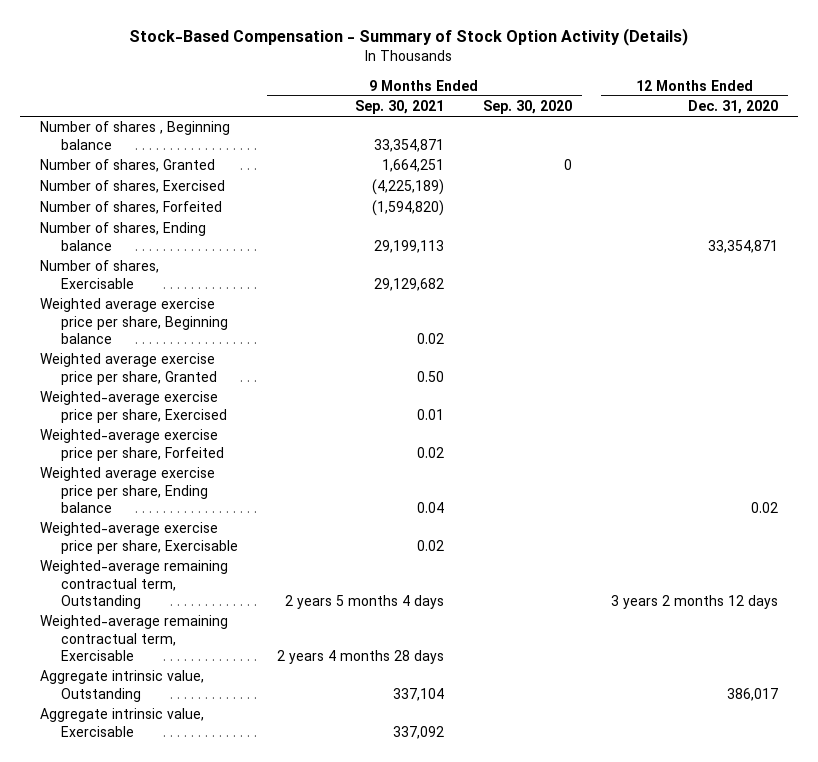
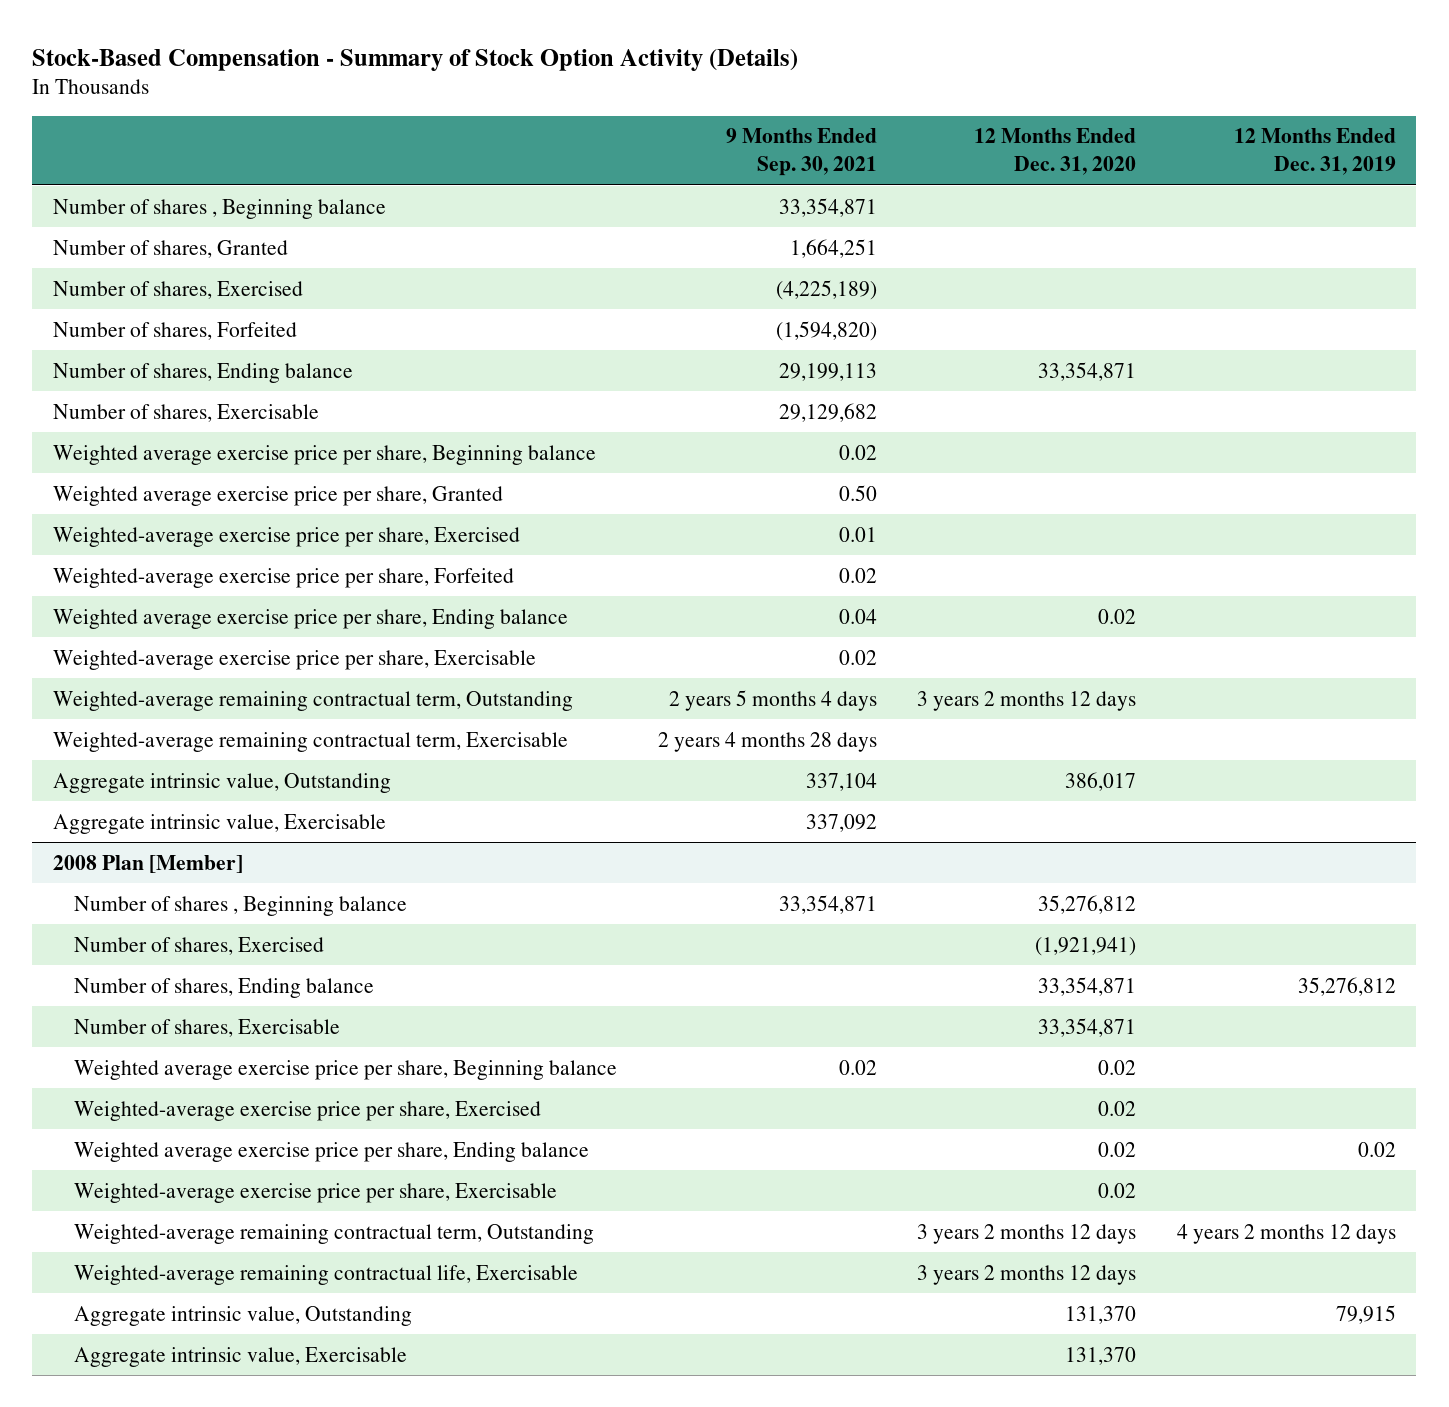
- | 9 Months Ended Sep. 30, 2021 | 9 Months Ended Sep. 30, 2020 | 12 Months Ended Dec. 31, 2020
+ | 9 Months Ended Sep. 30, 2021 | 12 Months Ended Dec. 31, 2020 | 12 Months Ended Dec. 31, 2019
+ 2008 Plan [Member]
+ Number of shares , Beginning balance | 33,354,871 | 35,276,812 |
+ Number of shares, Exercised | | (1,921,941) |
+ Number of shares, Ending balance | | 33,354,871 | 35,276,812
+ Number of shares, Exercisable | | 33,354,871 |
+ Weighted average exercise price per share, Beginning balance | 0.02 | 0.02 |
+ Weighted-average exercise price per share, Exercised | | 0.02 |
+ Weighted average exercise price per share, Ending balance | | 0.02 | 0.02
+ Weighted-average exercise price per share, Exercisable | | 0.02 |
+ Weighted-average remaining contractual term, Outstanding | | 3 years 2 months 12 days | 4 years 2 months 12 days
+ Weighted-average remaining contractual life, Exercisable | | 3 years 2 months 12 days |
+ Aggregate intrinsic value, Outstanding | | 131,370 | 79,915
+ Aggregate intrinsic value, Exercisable | | 131,370 |

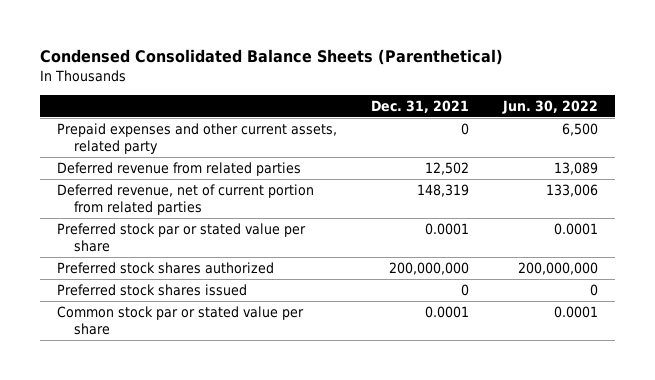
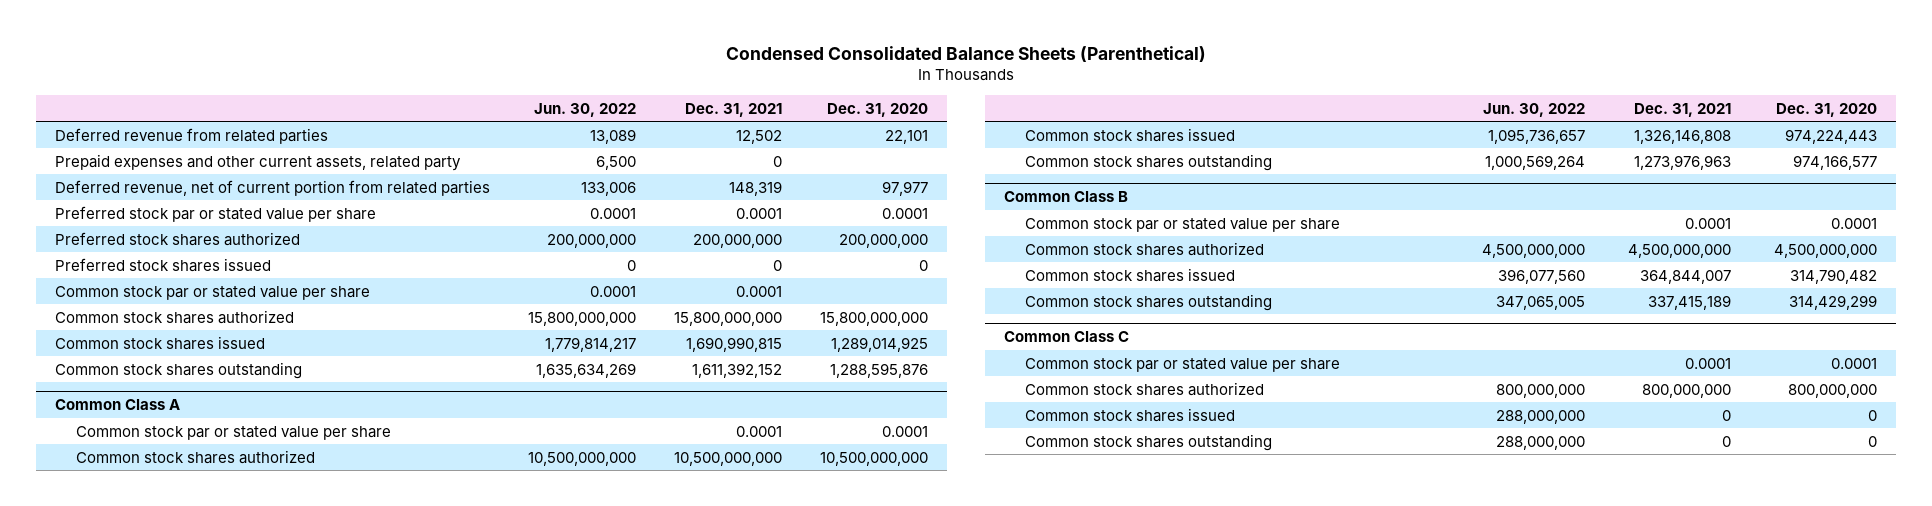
- | Dec. 31, 2021 | Jun. 30, 2022
+ | Jun. 30, 2022 | Dec. 31, 2021 | Dec. 31, 2020
moved down: Prepaid expenses and other current assets, related party | 6,500 | 0 |
+ Common stock shares authorized | 15,800,000,000 | 15,800,000,000 | 15,800,000,000
+ Common stock shares issued | 1,779,814,217 | 1,690,990,815 | 1,289,014,925
+ Common stock shares outstanding | 1,635,634,269 | 1,611,392,152 | 1,288,595,876
+ Common Class A
+ Common stock par or stated value per share | | 0.0001 | 0.0001
+ Common stock shares authorized | 10,500,000,000 | 10,500,000,000 | 10,500,000,000
+ Common stock shares issued | 1,095,736,657 | 1,326,146,808 | 974,224,443
+ Common stock shares outstanding | 1,000,569,264 | 1,273,976,963 | 974,166,577
+ Common Class B
+ Common stock par or stated value per share | | 0.0001 | 0.0001
+ Common stock shares authorized | 4,500,000,000 | 4,500,000,000 | 4,500,000,000
+ Common stock shares issued | 396,077,560 | 364,844,007 | 314,790,482
+ Common stock shares outstanding | 347,065,005 | 337,415,189 | 314,429,299
+ Common Class C
+ Common stock par or stated value per share | | 0.0001 | 0.0001
+ Common stock shares authorized | 800,000,000 | 800,000,000 | 800,000,000
+ Common stock shares issued | 288,000,000 | 0 | 0
+ Common stock shares outstanding | 288,000,000 | 0 | 0

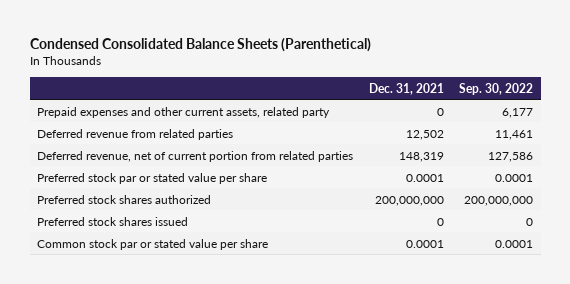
- | Jun. 30, 2022 | Dec. 31, 2021 | Dec. 31, 2020
+ | Dec. 31, 2021 | Sep. 30, 2022
moved down: Deferred revenue from related parties | 12,502 | 11,461
- Common stock shares authorized | 15,800,000,000 | 15,800,000,000 | 15,800,000,000
- Common stock shares issued | 1,779,814,217 | 1,690,990,815 | 1,289,014,925
- Common stock shares outstanding | 1,635,634,269 | 1,611,392,152 | 1,288,595,876
- Common Class A
- Common stock par or stated value per share | | 0.0001 | 0.0001
- Common stock shares authorized | 10,500,000,000 | 10,500,000,000 | 10,500,000,000
- Common stock shares issued | 1,095,736,657 | 1,326,146,808 | 974,224,443
- Common stock shares outstanding | 1,000,569,264 | 1,273,976,963 | 974,166,577
- Common Class B
- Common stock par or stated value per share | | 0.0001 | 0.0001
- Common stock shares authorized | 4,500,000,000 | 4,500,000,000 | 4,500,000,000
- Common stock shares issued | 396,077,560 | 364,844,007 | 314,790,482
- Common stock shares outstanding | 347,065,005 | 337,415,189 | 314,429,299
- Common Class C
- Common stock par or stated value per share | | 0.0001 | 0.0001
- Common stock shares authorized | 800,000,000 | 800,000,000 | 800,000,000
- Common stock shares issued | 288,000,000 | 0 | 0
- Common stock shares outstanding | 288,000,000 | 0 | 0

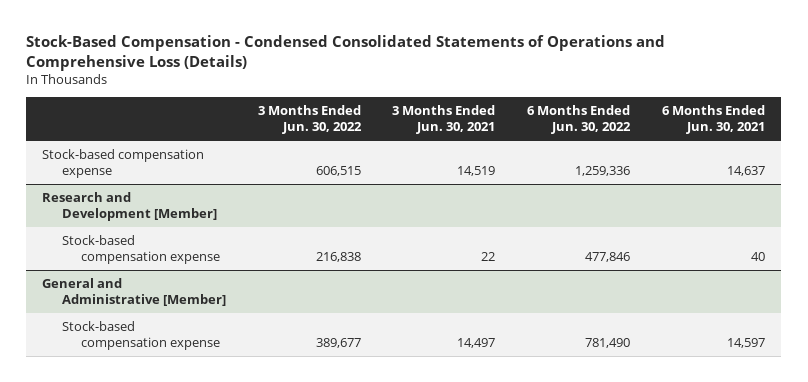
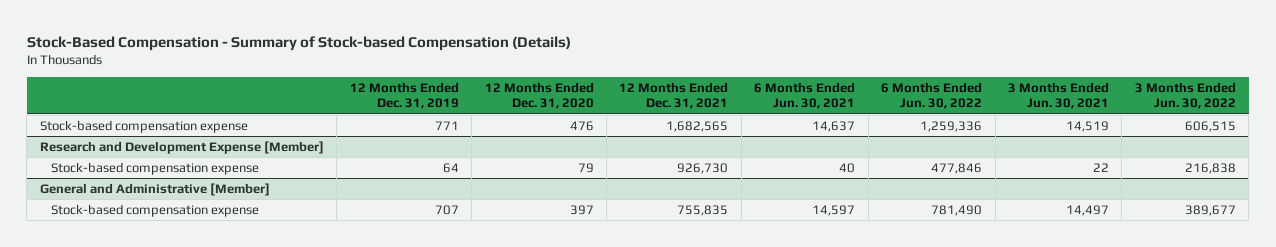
- Stock-Based Compensation - Condensed Consolidated Statements of Operations and Comprehensive Loss (Details)
+ Stock-Based Compensation - Summary of Stock-based Compensation (Details)
- | 3 Months Ended Jun. 30, 2022 | 3 Months Ended Jun. 30, 2021 | 6 Months Ended Jun. 30, 2022 | 6 Months Ended Jun. 30, 2021
+ | 12 Months Ended Dec. 31, 2019 | 12 Months Ended Dec. 31, 2020 | 12 Months Ended Dec. 31, 2021 | 6 Months Ended Jun. 30, 2021 | 6 Months Ended Jun. 30, 2022 | 3 Months Ended Jun. 30, 2021 | 3 Months Ended Jun. 30, 2022
- Research and Development [Member]
+ Research and Development Expense [Member]

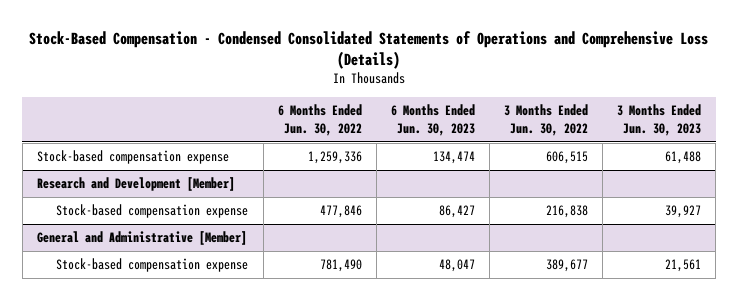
- Stock-Based Compensation - Summary of Stock-based Compensation (Details)
+ Stock-Based Compensation - Condensed Consolidated Statements of Operations and Comprehensive Loss (Details)
- | 12 Months Ended Dec. 31, 2019 | 12 Months Ended Dec. 31, 2020 | 12 Months Ended Dec. 31, 2021 | 6 Months Ended Jun. 30, 2021 | 6 Months Ended Jun. 30, 2022 | 3 Months Ended Jun. 30, 2021 | 3 Months Ended Jun. 30, 2022
+ | 6 Months Ended Jun. 30, 2022 | 6 Months Ended Jun. 30, 2023 | 3 Months Ended Jun. 30, 2022 | 3 Months Ended Jun. 30, 2023
- Research and Development Expense [Member]
+ Research and Development [Member]

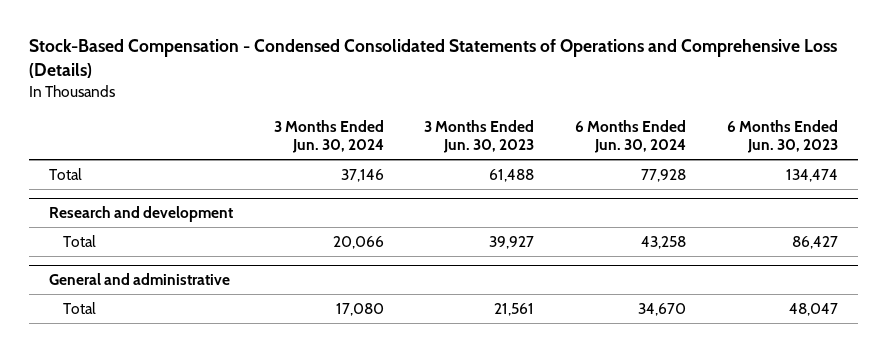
- | 6 Months Ended Jun. 30, 2022 | 6 Months Ended Jun. 30, 2023 | 3 Months Ended Jun. 30, 2022 | 3 Months Ended Jun. 30, 2023
+ | 3 Months Ended Jun. 30, 2024 | 3 Months Ended Jun. 30, 2023 | 6 Months Ended Jun. 30, 2024 | 6 Months Ended Jun. 30, 2023
- Stock-based compensation expense | 1,259,336 | 134,474 | 606,515 | 61,488
- Research and Development [Member]
- Stock-based compensation expense | 477,846 | 86,427 | 216,838 | 39,927
- General and Administrative [Member]
- Stock-based compensation expense | 781,490 | 48,047 | 389,677 | 21,561
+ Total | 37,146 | 61,488 | 77,928 | 134,474
+ Research and development
+ Total | 20,066 | 39,927 | 43,258 | 86,427
+ General and administrative
+ Total | 17,080 | 21,561 | 34,670 | 48,047

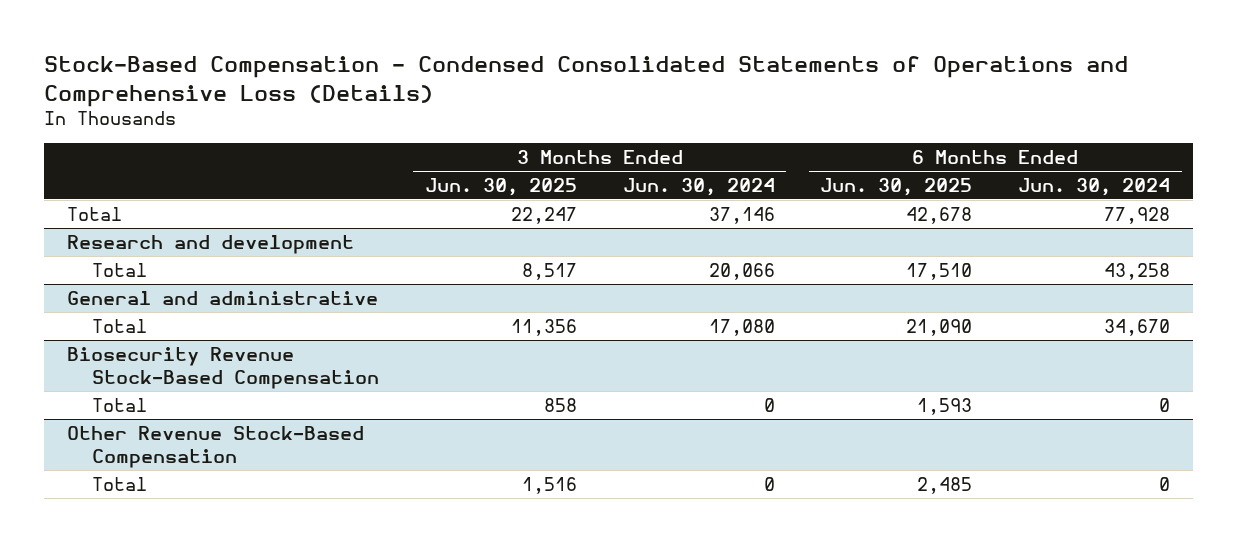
- | 3 Months Ended Jun. 30, 2024 | 3 Months Ended Jun. 30, 2023 | 6 Months Ended Jun. 30, 2024 | 6 Months Ended Jun. 30, 2023
+ | 3 Months Ended Jun. 30, 2025 | 3 Months Ended Jun. 30, 2024 | 6 Months Ended Jun. 30, 2025 | 6 Months Ended Jun. 30, 2024
+ Biosecurity Revenue Stock-Based Compensation
+ Total | 858 | 0 | 1,593 | 0
+ Other Revenue Stock-Based Compensation
+ Total | 1,516 | 0 | 2,485 | 0

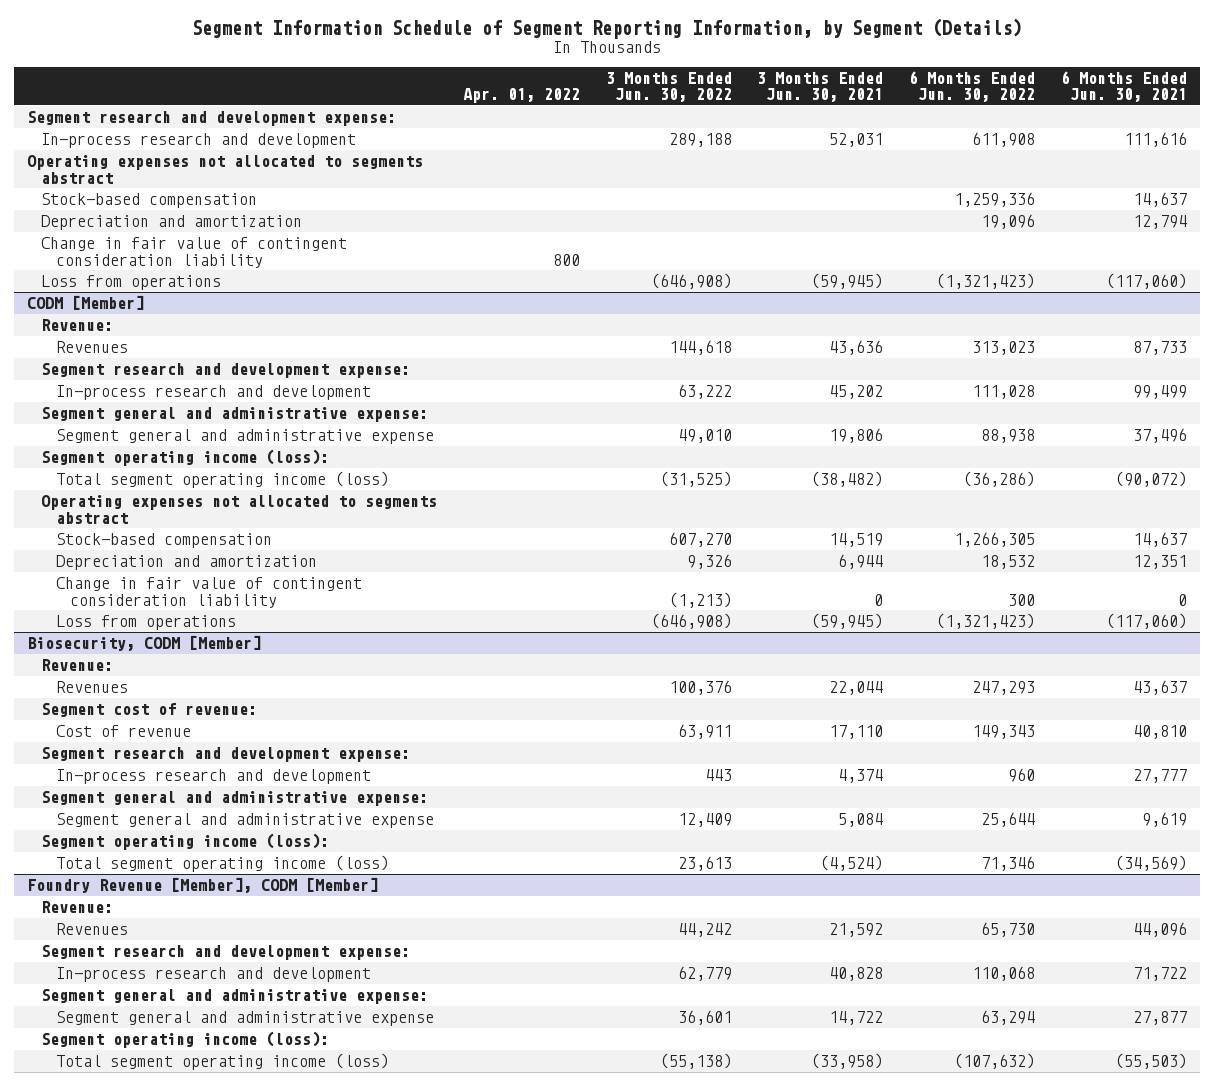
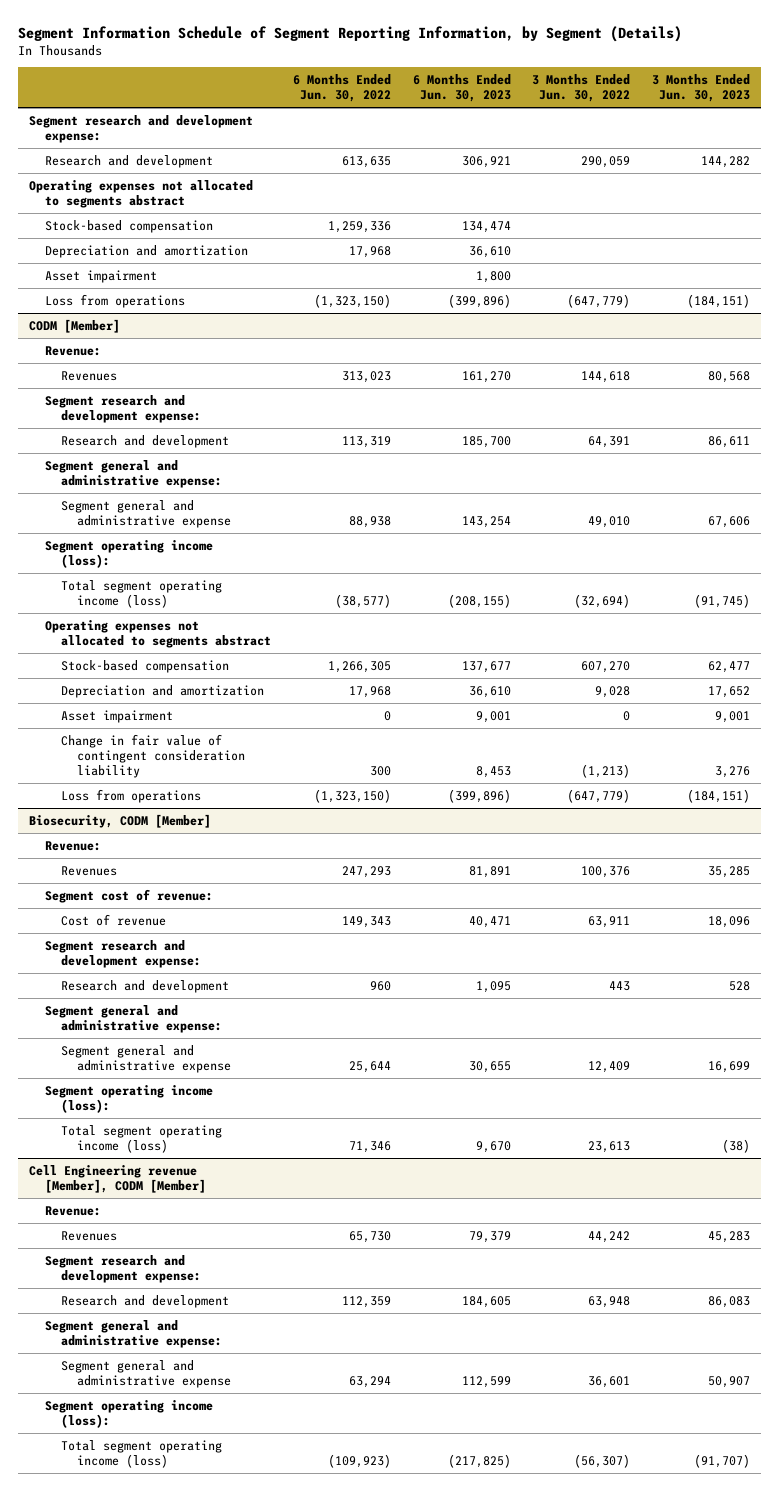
- | Apr. 01, 2022 | 3 Months Ended Jun. 30, 2022 | 3 Months Ended Jun. 30, 2021 | 6 Months Ended Jun. 30, 2022 | 6 Months Ended Jun. 30, 2021
+ | 6 Months Ended Jun. 30, 2022 | 6 Months Ended Jun. 30, 2023 | 3 Months Ended Jun. 30, 2022 | 3 Months Ended Jun. 30, 2023
- In-process research and development | | 289,188 | 52,031 | 611,908 | 111,616
+ Research and development | 613,635 | 306,921 | 290,059 | 144,282
- Depreciation and amortization | | | | 19,096 | 12,794
- Change in fair value of contingent consideration liability | 800 | | | |
- Loss from operations | | (646,908) | (59,945) | (1,321,423) | (117,060)
+ Depreciation and amortization | 17,968 | 36,610 | |
+ Asset impairment | | 1,800 | |
+ Loss from operations | (1,323,150) | (399,896) | (647,779) | (184,151)
@ CODM [Member]
- In-process research and development | | 63,222 | 45,202 | 111,028 | 99,499
+ Research and development | 113,319 | 185,700 | 64,391 | 86,611
- Total segment operating income (loss) | | (31,525) | (38,482) | (36,286) | (90,072)
+ Total segment operating income (loss) | (38,577) | (208,155) | (32,694) | (91,745)
- Depreciation and amortization | | 9,326 | 6,944 | 18,532 | 12,351
+ Depreciation and amortization | 17,968 | 36,610 | 9,028 | 17,652
+ Asset impairment | 0 | 9,001 | 0 | 9,001
- Loss from operations | | (646,908) | (59,945) | (1,321,423) | (117,060)
+ Loss from operations | (1,323,150) | (399,896) | (647,779) | (184,151)
@ Biosecurity, CODM [Member]
- In-process research and development | | 443 | 4,374 | 960 | 27,777
+ Research and development | 960 | 1,095 | 443 | 528
- Foundry Revenue [Member], CODM [Member]
+ Cell Engineering revenue [Member], CODM [Member]
- In-process research and development | | 62,779 | 40,828 | 110,068 | 71,722
+ Research and development | 112,359 | 184,605 | 63,948 | 86,083
- Total segment operating income (loss) | | (55,138) | (33,958) | (107,632) | (55,503)
+ Total segment operating income (loss) | (109,923) | (217,825) | (56,307) | (91,707)

